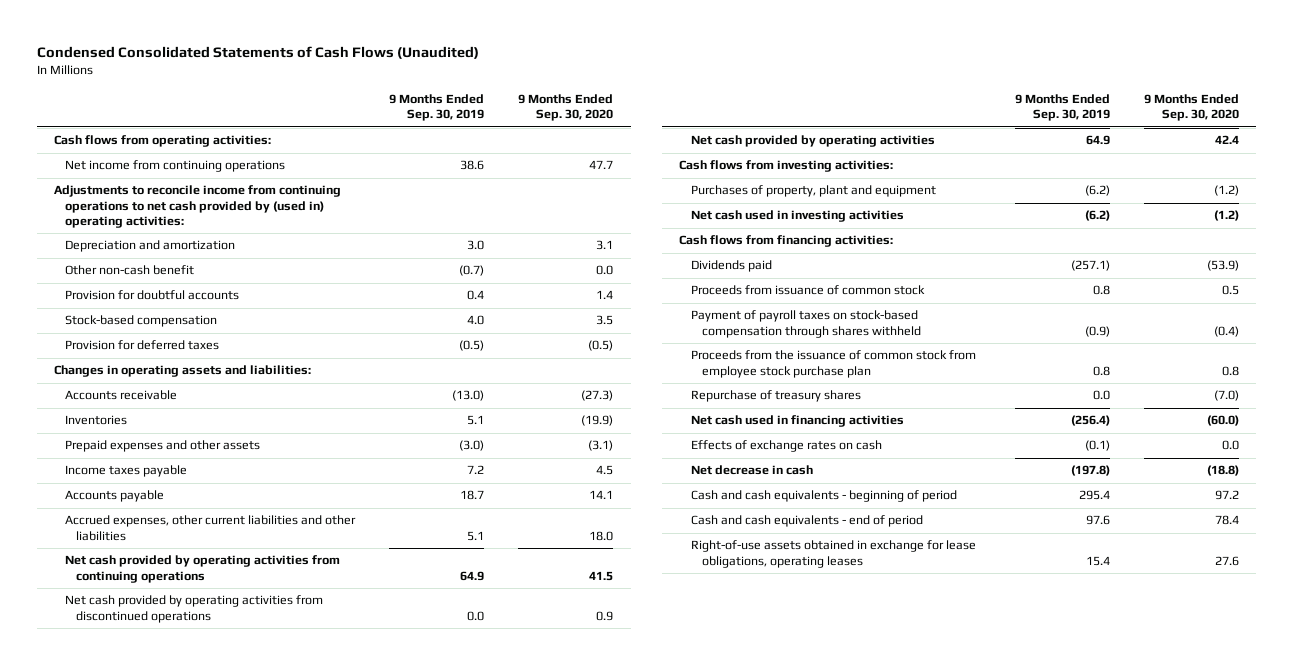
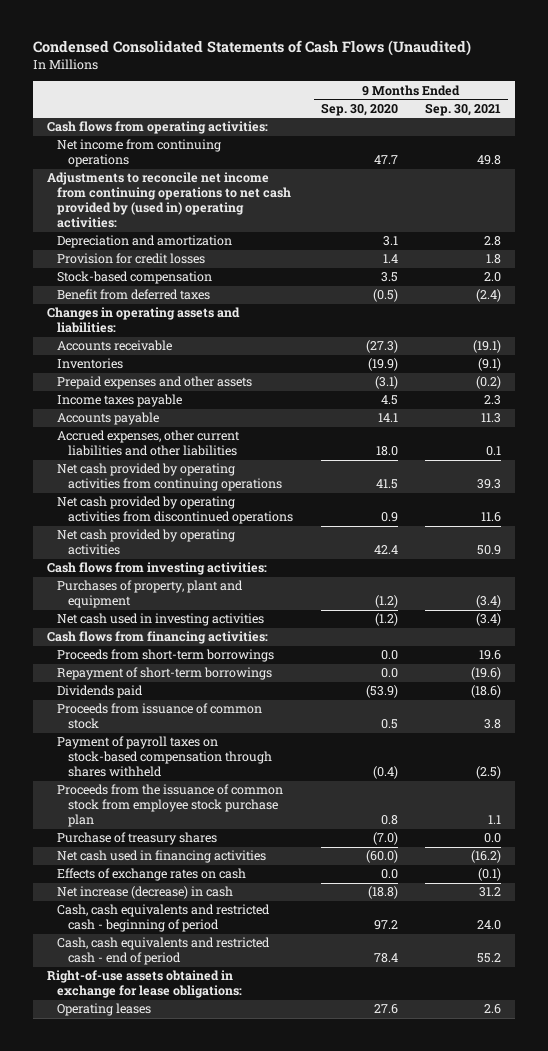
- | 9 Months Ended Sep. 30, 2019 | 9 Months Ended Sep. 30, 2020
+ | 9 Months Ended Sep. 30, 2020 | 9 Months Ended Sep. 30, 2021
- Adjustments to reconcile income from continuing operations to net cash provided by (used in) operating activities:
+ Adjustments to reconcile net income from continuing operations to net cash provided by (used in) operating activities:
- Other non-cash benefit | (0.7) | 0.0
- Provision for doubtful accounts | 0.4 | 1.4
+ Provision for credit losses | 1.4 | 1.8
- Provision for deferred taxes | (0.5) | (0.5)
+ Benefit from deferred taxes | (0.5) | (2.4)
+ Proceeds from short-term borrowings | 0.0 | 19.6
+ Repayment of short-term borrowings | 0.0 | (19.6)
- Repurchase of treasury shares | 0.0 | (7.0)
+ Purchase of treasury shares | (7.0) | 0.0
- Net decrease in cash | (197.8) | (18.8)
- Cash and cash equivalents - beginning of period | 295.4 | 97.2
- Cash and cash equivalents - end of period | 97.6 | 78.4
- Right-of-use assets obtained in exchange for lease obligations, operating leases | 15.4 | 27.6
+ Net increase (decrease) in cash | (18.8) | 31.2
+ Cash, cash equivalents and restricted cash - beginning of period | 97.2 | 24.0
+ Cash, cash equivalents and restricted cash - end of period | 78.4 | 55.2
+ Right-of-use assets obtained in exchange for lease obligations:
+ Operating leases | 27.6 | 2.6

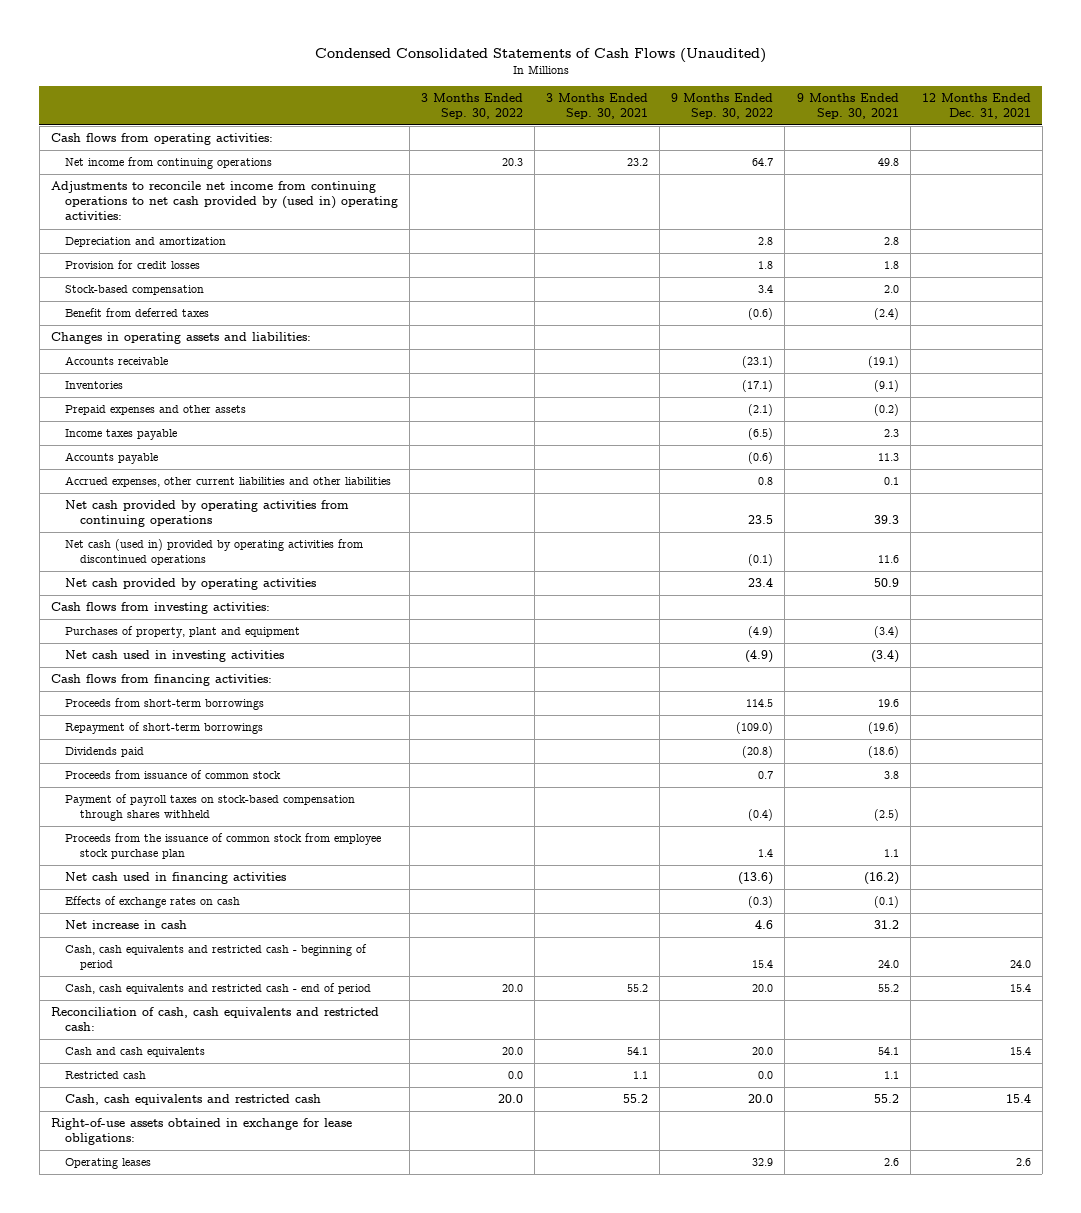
- | 9 Months Ended Sep. 30, 2020 | 9 Months Ended Sep. 30, 2021
+ | 3 Months Ended Sep. 30, 2022 | 3 Months Ended Sep. 30, 2021 | 9 Months Ended Sep. 30, 2022 | 9 Months Ended Sep. 30, 2021 | 12 Months Ended Dec. 31, 2021
- Net cash provided by operating activities from discontinued operations | 0.9 | 11.6
+ Net cash (used in) provided by operating activities from discontinued operations | | | (0.1) | 11.6 |
- Purchase of treasury shares | (7.0) | 0.0
- Net increase (decrease) in cash | (18.8) | 31.2
+ Net increase in cash | | | 4.6 | 31.2 |
+ Reconciliation of cash, cash equivalents and restricted cash:
+ Cash and cash equivalents | 20.0 | 54.1 | 20.0 | 54.1 | 15.4
+ Restricted cash | 0.0 | 1.1 | 0.0 | 1.1 |
+ Cash, cash equivalents and restricted cash | 20.0 | 55.2 | 20.0 | 55.2 | 15.4

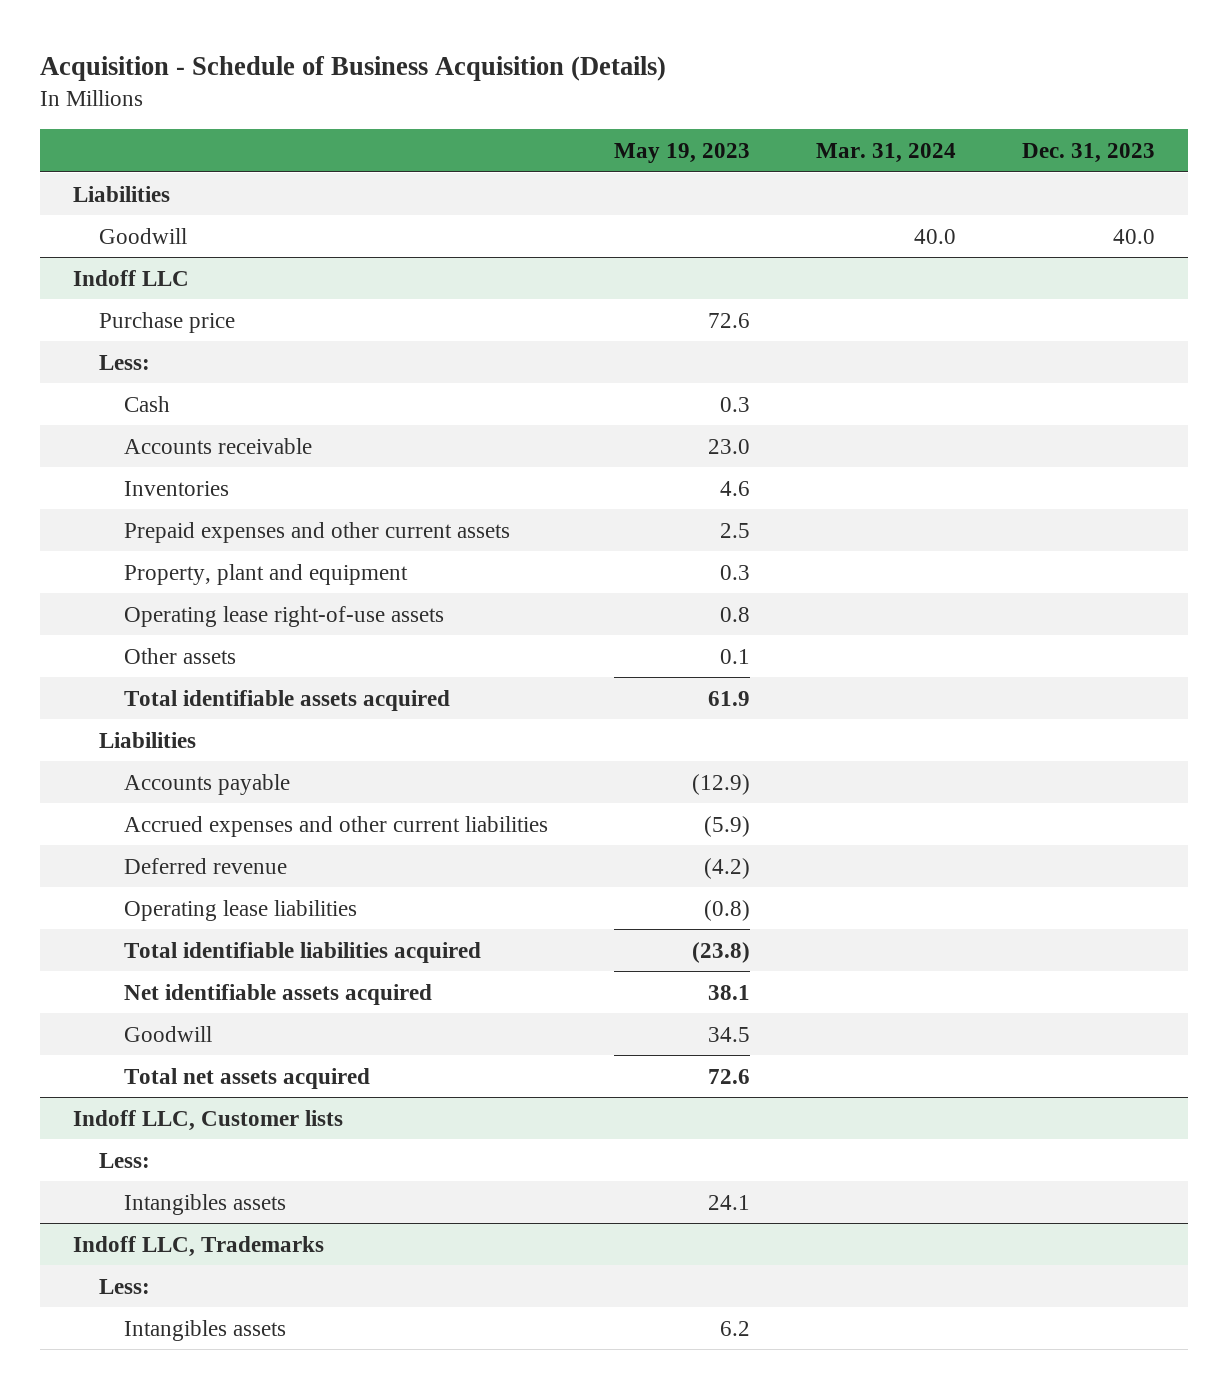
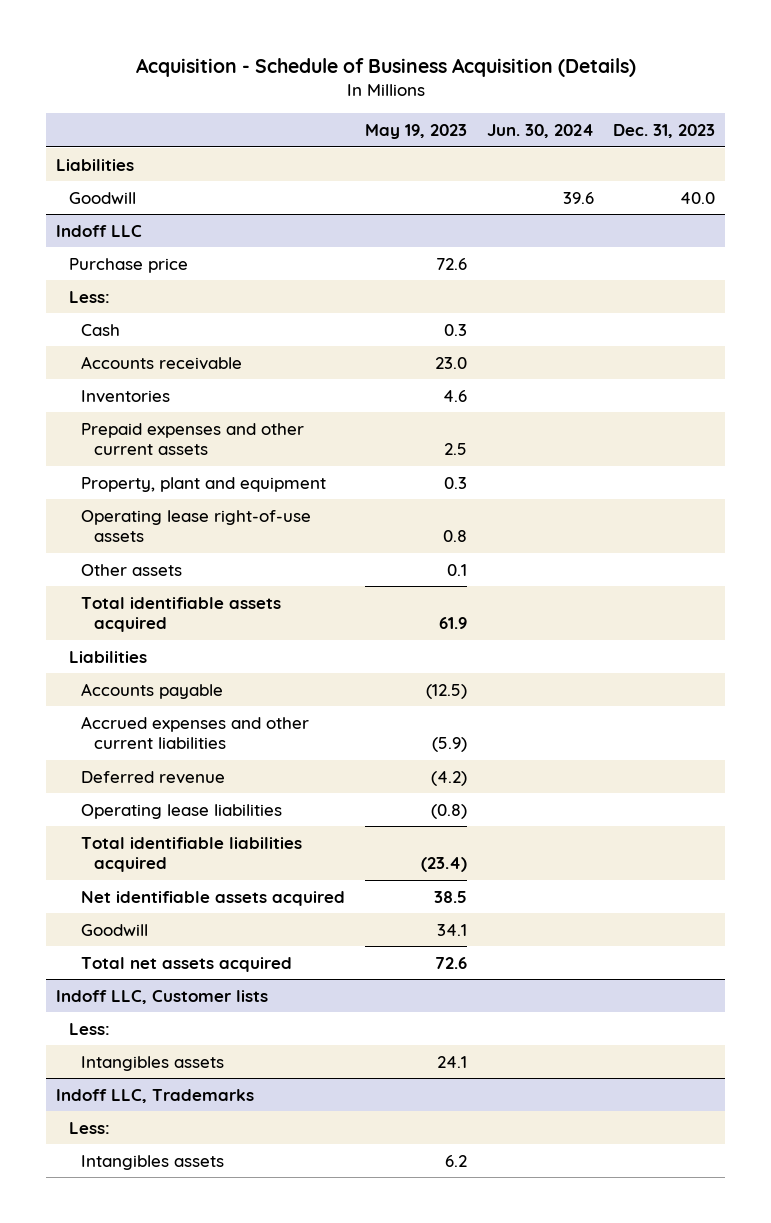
- | May 19, 2023 | Mar. 31, 2024 | Dec. 31, 2023
+ | May 19, 2023 | Jun. 30, 2024 | Dec. 31, 2023
@ Indoff LLC
- Accounts payable | (12.9) | |
+ Accounts payable | (12.5) | |
- Total identifiable liabilities acquired | (23.8) | |
- Net identifiable assets acquired | 38.1 | |
- Goodwill | 34.5 | |
+ Total identifiable liabilities acquired | (23.4) | |
+ Net identifiable assets acquired | 38.5 | |
+ Goodwill | 34.1 | |

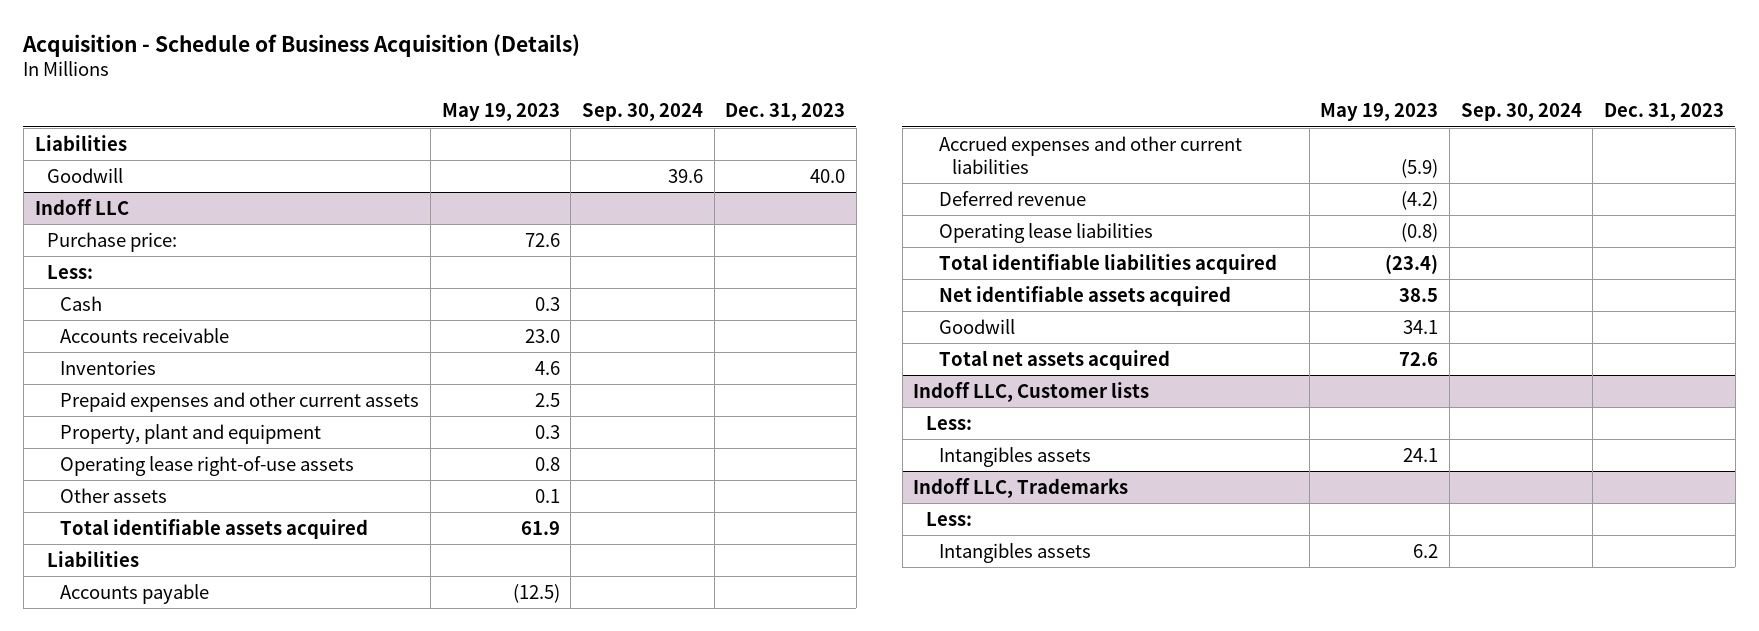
- | May 19, 2023 | Jun. 30, 2024 | Dec. 31, 2023
+ | May 19, 2023 | Sep. 30, 2024 | Dec. 31, 2023
@ Indoff LLC
- Purchase price | 72.6 | |
+ Purchase price: | 72.6 | |

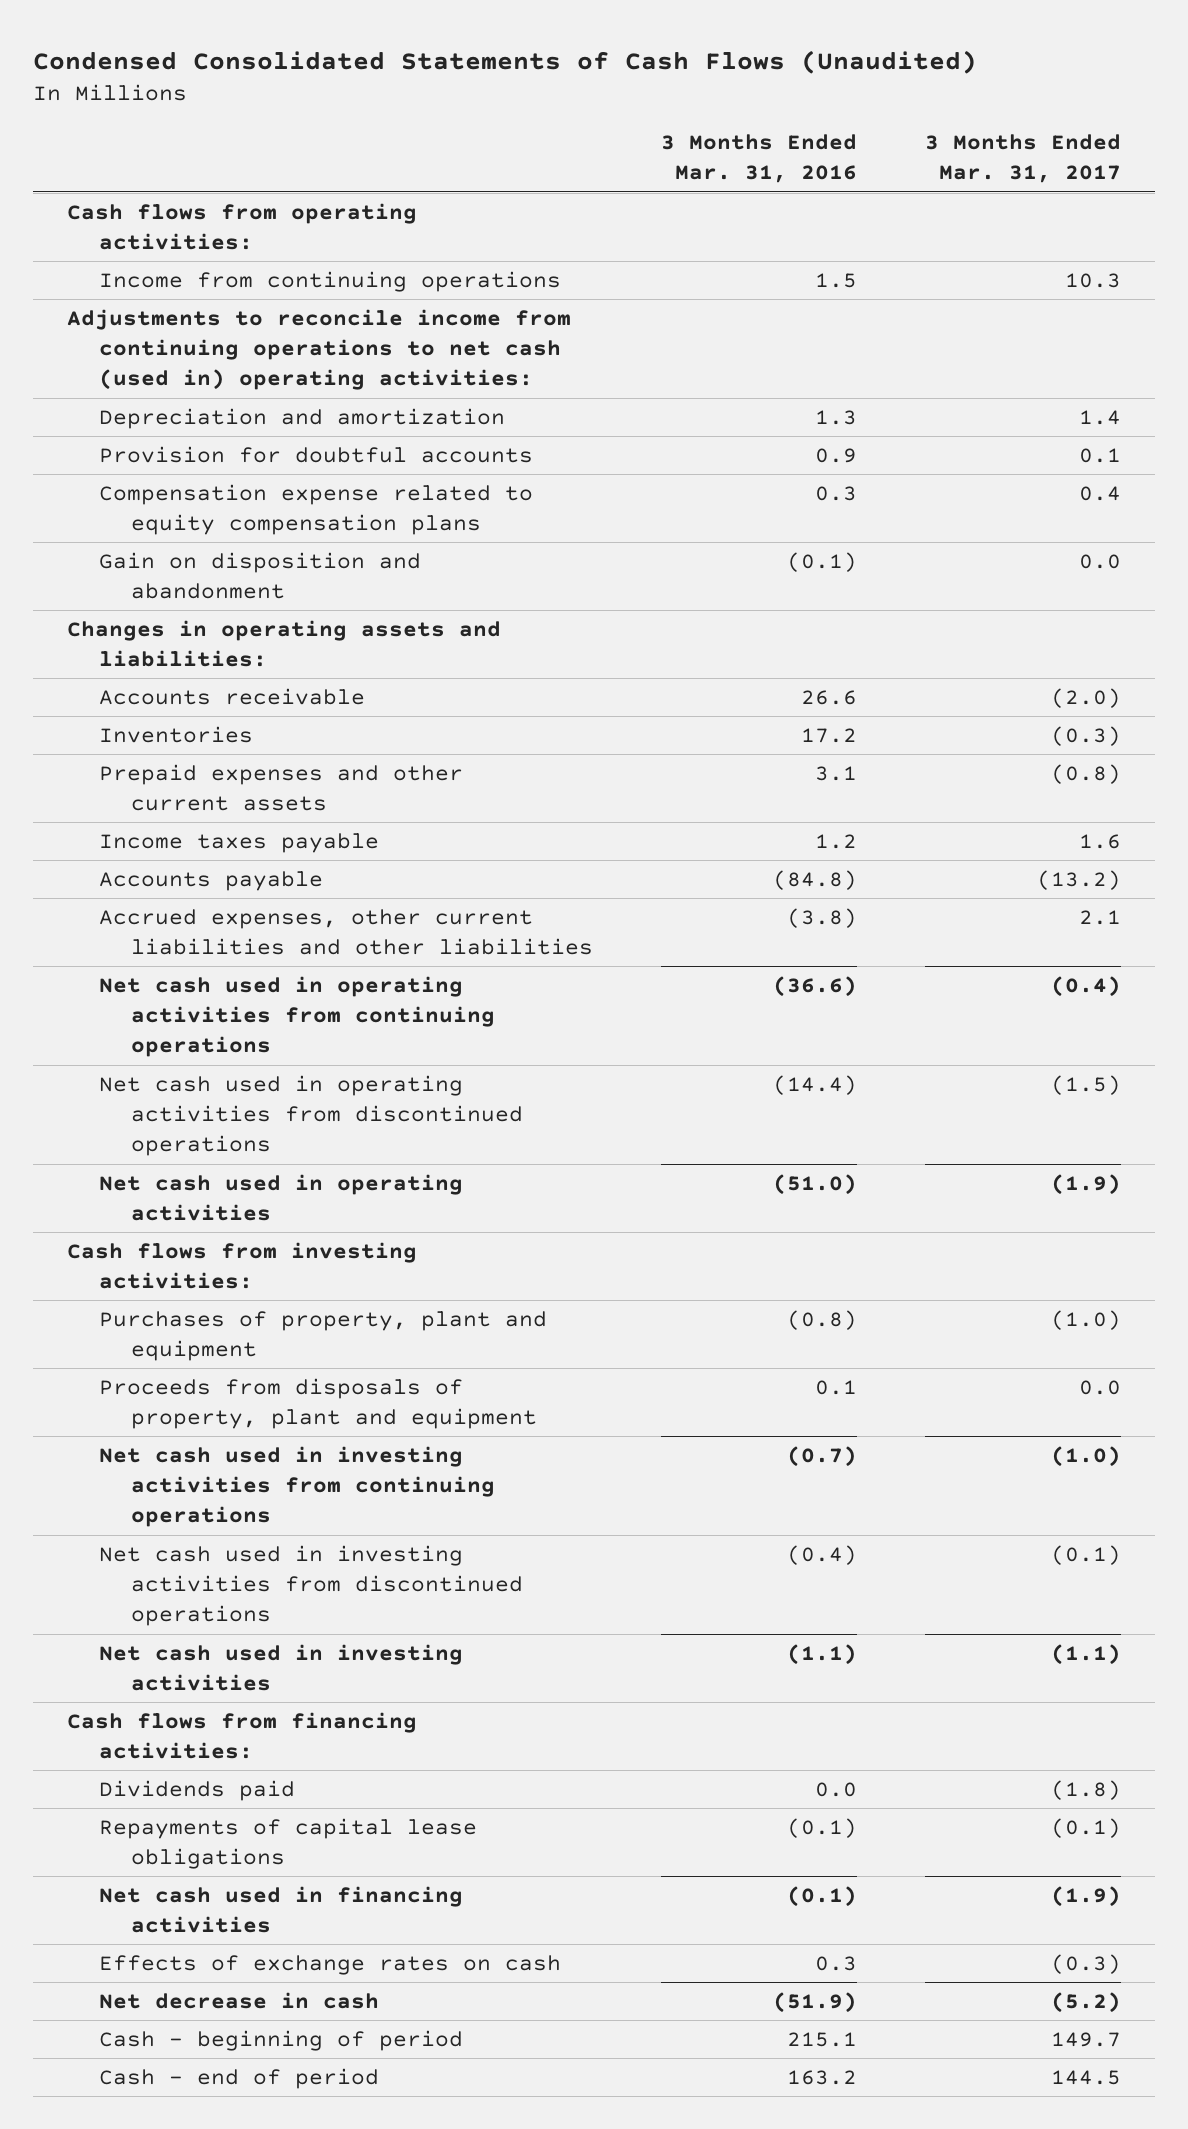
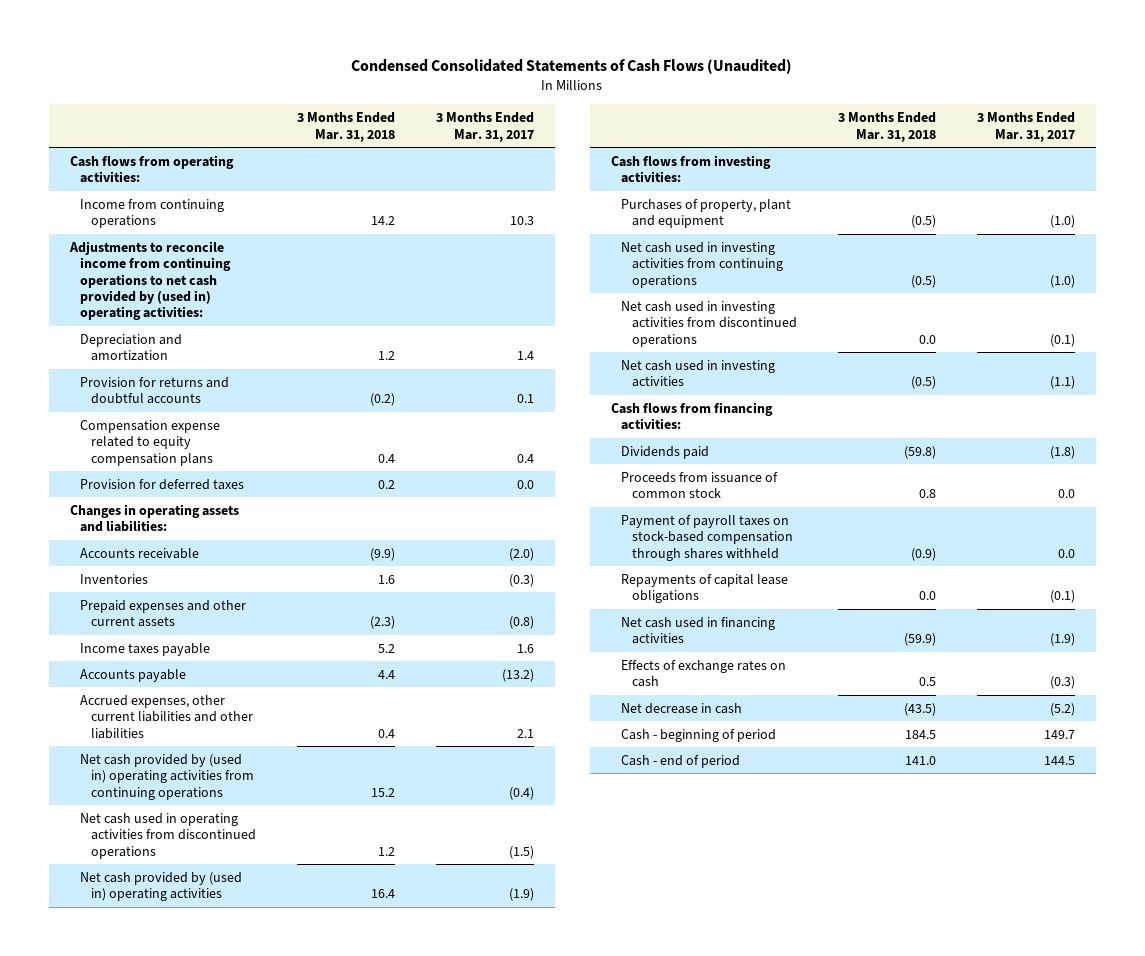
- | 3 Months Ended Mar. 31, 2016 | 3 Months Ended Mar. 31, 2017
+ | 3 Months Ended Mar. 31, 2018 | 3 Months Ended Mar. 31, 2017
- Adjustments to reconcile income from continuing operations to net cash (used in) operating activities:
+ Adjustments to reconcile income from continuing operations to net cash provided by (used in) operating activities:
- Provision for doubtful accounts | 0.9 | 0.1
+ Provision for returns and doubtful accounts | (0.2) | 0.1
- Gain on disposition and abandonment | (0.1) | 0.0
+ Provision for deferred taxes | 0.2 | 0.0
- Net cash used in operating activities from continuing operations | (36.6) | (0.4)
+ Net cash provided by (used in) operating activities from continuing operations | 15.2 | (0.4)
- Net cash used in operating activities | (51.0) | (1.9)
+ Net cash provided by (used in) operating activities | 16.4 | (1.9)
- Proceeds from disposals of property, plant and equipment | 0.1 | 0.0
+ Proceeds from issuance of common stock | 0.8 | 0.0
+ Payment of payroll taxes on stock-based compensation through shares withheld | (0.9) | 0.0

